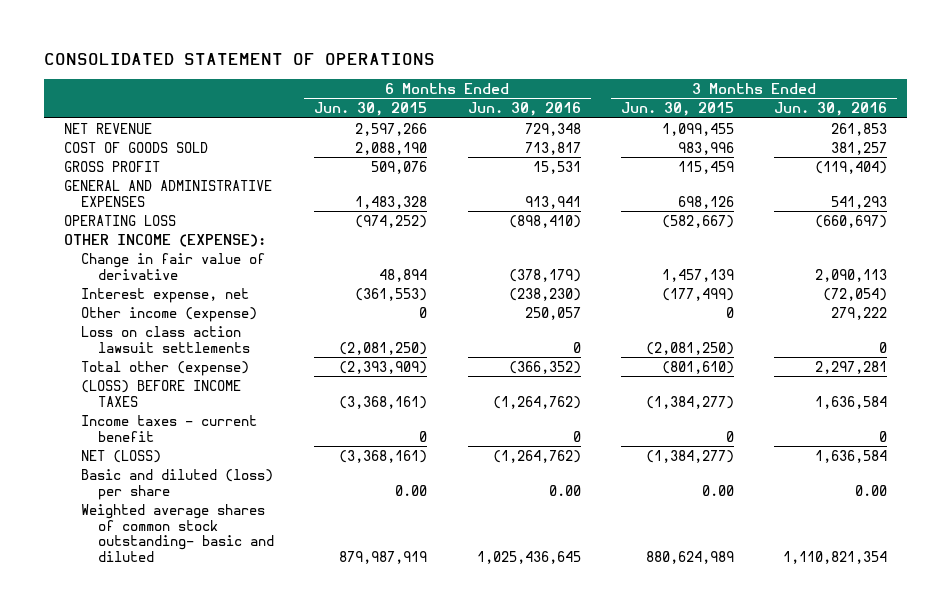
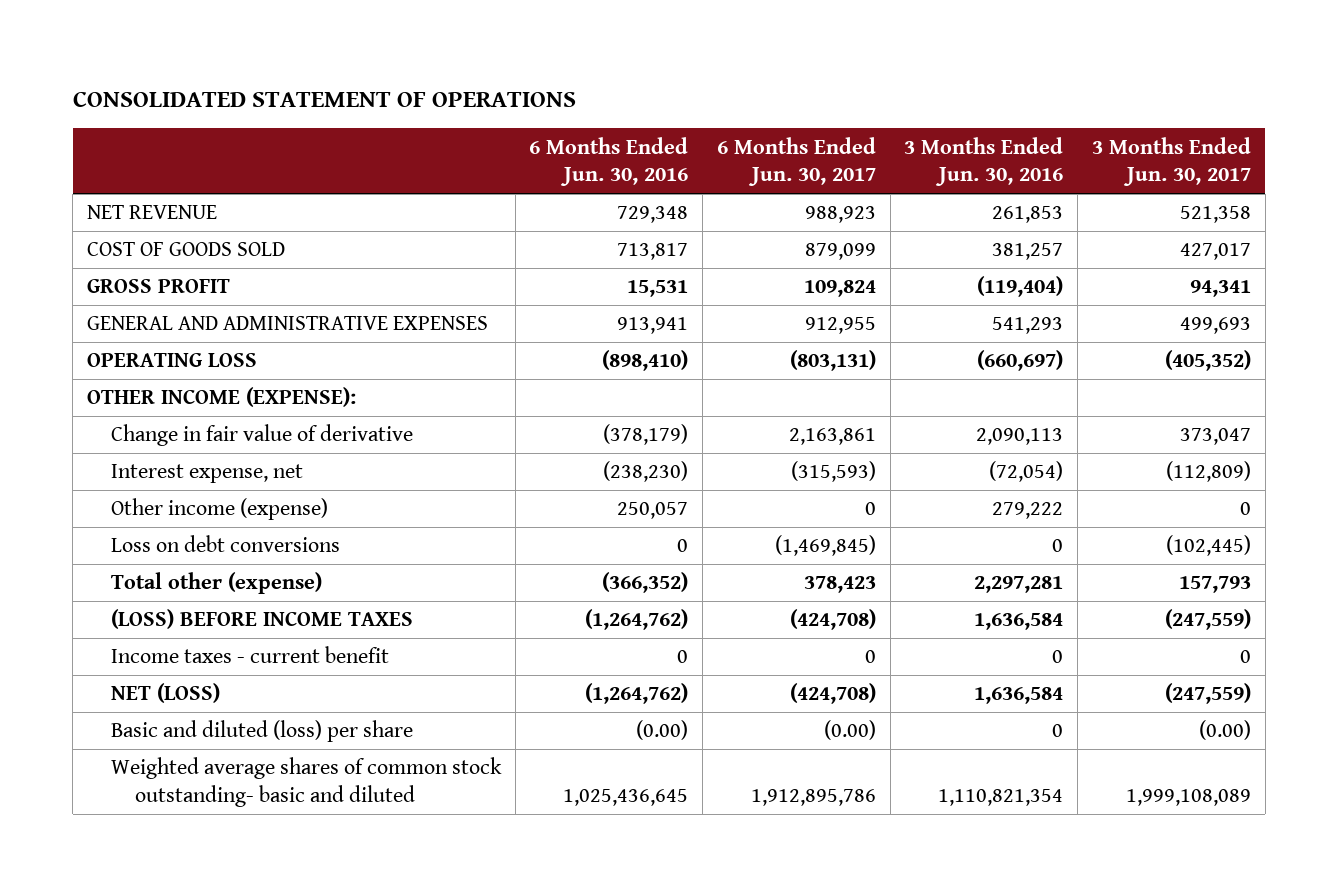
- | 6 Months Ended Jun. 30, 2015 | 6 Months Ended Jun. 30, 2016 | 3 Months Ended Jun. 30, 2015 | 3 Months Ended Jun. 30, 2016
+ | 6 Months Ended Jun. 30, 2016 | 6 Months Ended Jun. 30, 2017 | 3 Months Ended Jun. 30, 2016 | 3 Months Ended Jun. 30, 2017
- Loss on class action lawsuit settlements | (2,081,250) | 0 | (2,081,250) | 0
+ Loss on debt conversions | 0 | (1,469,845) | 0 | (102,445)
- Basic and diluted (loss) per share | 0.00 | 0.00 | 0.00 | 0.00
+ Basic and diluted (loss) per share | (0.00) | (0.00) | 0 | (0.00)

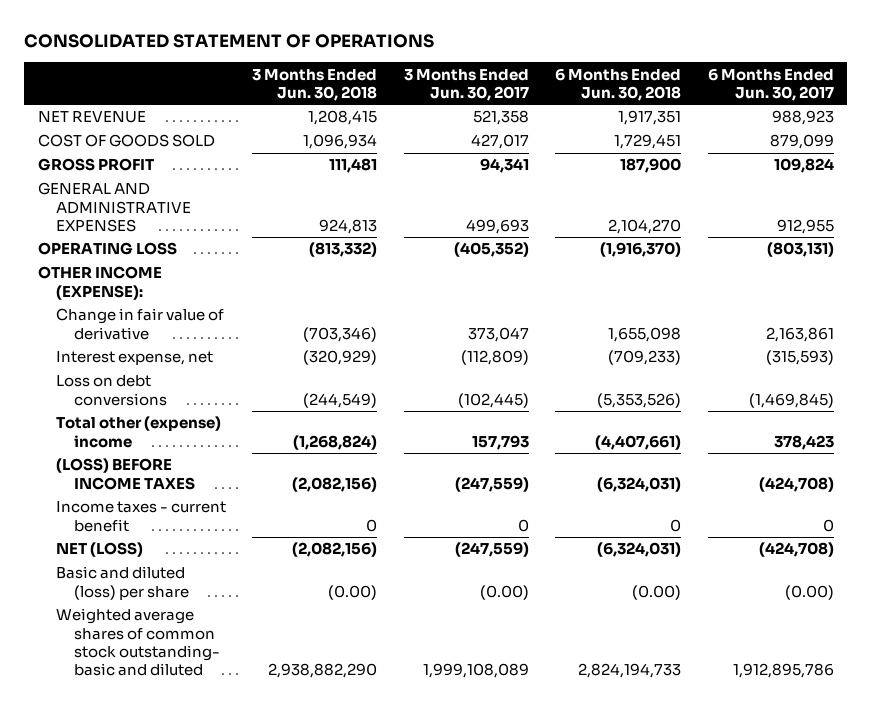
- | 6 Months Ended Jun. 30, 2016 | 6 Months Ended Jun. 30, 2017 | 3 Months Ended Jun. 30, 2016 | 3 Months Ended Jun. 30, 2017
+ | 3 Months Ended Jun. 30, 2018 | 3 Months Ended Jun. 30, 2017 | 6 Months Ended Jun. 30, 2018 | 6 Months Ended Jun. 30, 2017
- Other income (expense) | 250,057 | 0 | 279,222 | 0
- Total other (expense) | (366,352) | 378,423 | 2,297,281 | 157,793
+ Total other (expense) income | (1,268,824) | 157,793 | (4,407,661) | 378,423

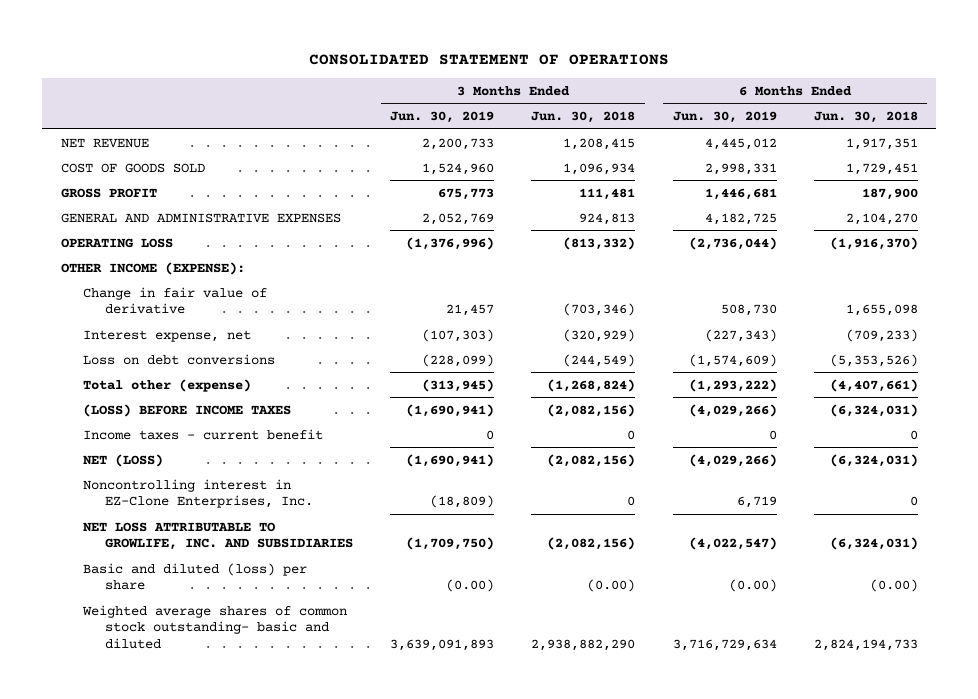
- | 3 Months Ended Jun. 30, 2018 | 3 Months Ended Jun. 30, 2017 | 6 Months Ended Jun. 30, 2018 | 6 Months Ended Jun. 30, 2017
+ | 3 Months Ended Jun. 30, 2019 | 3 Months Ended Jun. 30, 2018 | 6 Months Ended Jun. 30, 2019 | 6 Months Ended Jun. 30, 2018
- Total other (expense) income | (1,268,824) | 157,793 | (4,407,661) | 378,423
+ Total other (expense) | (313,945) | (1,268,824) | (1,293,222) | (4,407,661)
+ Noncontrolling interest in EZ-Clone Enterprises, Inc. | (18,809) | 0 | 6,719 | 0
+ NET LOSS ATTRIBUTABLE TO GROWLIFE, INC. AND SUBSIDIARIES | (1,709,750) | (2,082,156) | (4,022,547) | (6,324,031)

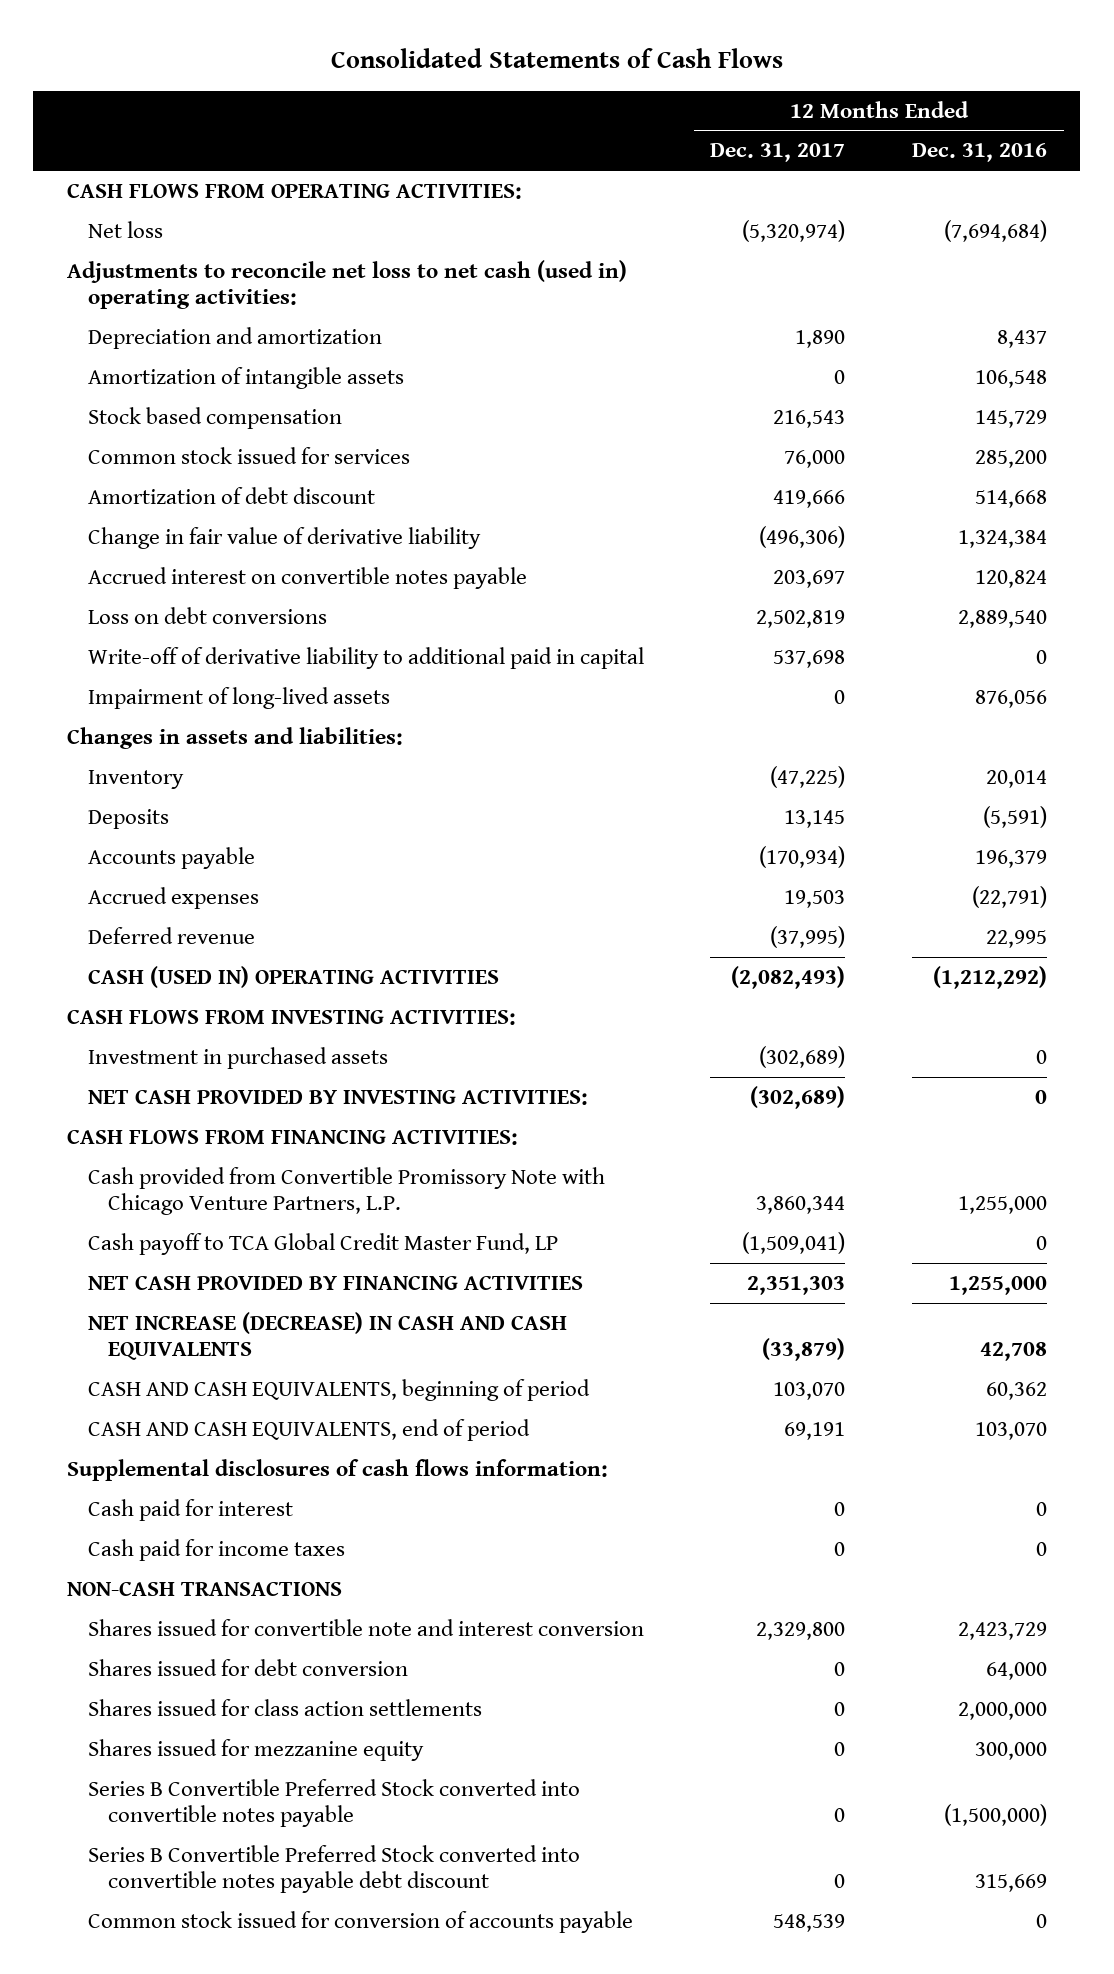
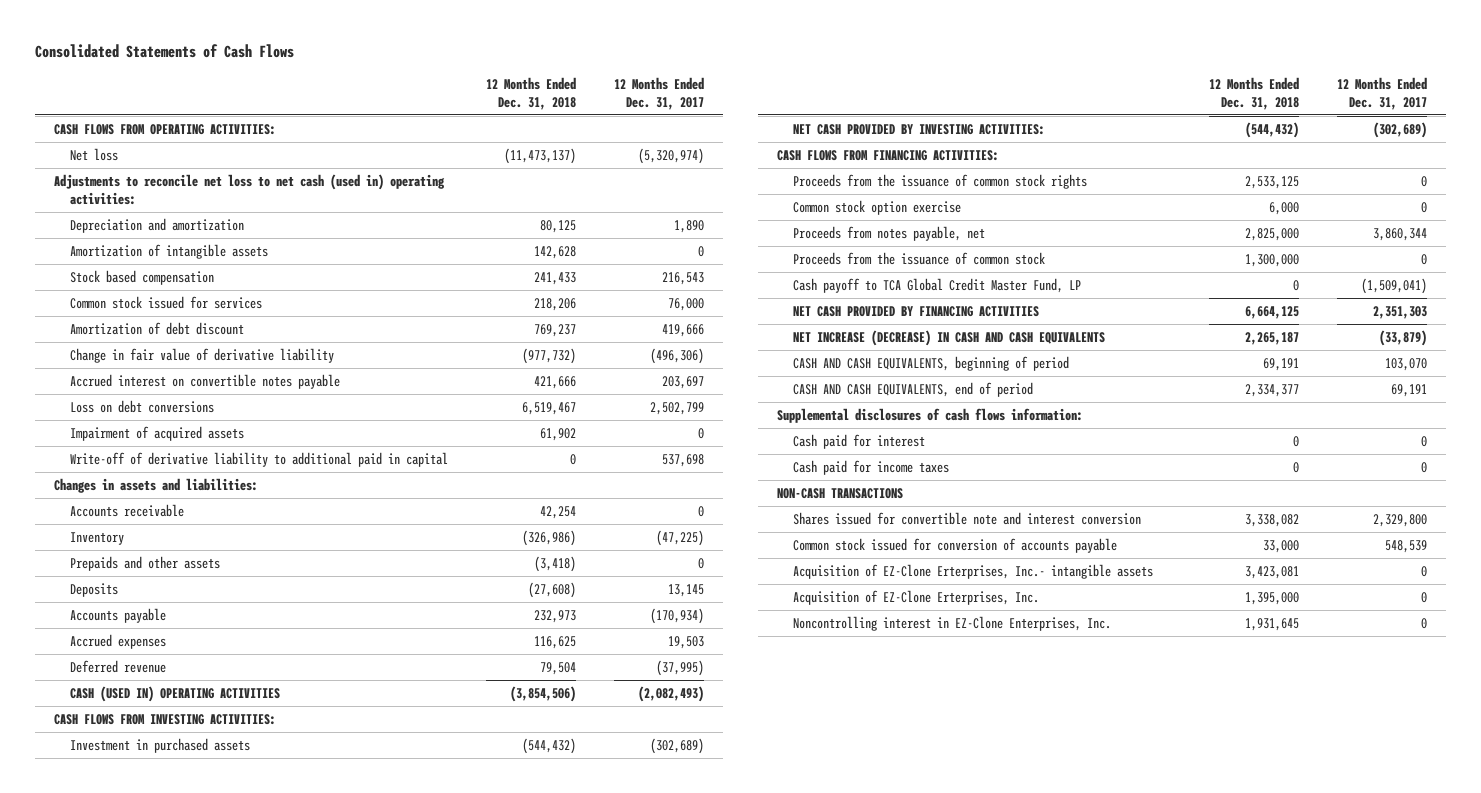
- | 12 Months Ended Dec. 31, 2017 | 12 Months Ended Dec. 31, 2016
+ | 12 Months Ended Dec. 31, 2018 | 12 Months Ended Dec. 31, 2017
- Loss on debt conversions | 2,502,819 | 2,889,540
+ Loss on debt conversions | 6,519,467 | 2,502,799
+ Impairment of acquired assets | 61,902 | 0
- Impairment of long-lived assets | 0 | 876,056
+ Accounts receivable | 42,254 | 0
+ Prepaids and other assets | (3,418) | 0
- Cash provided from Convertible Promissory Note with Chicago Venture Partners, L.P. | 3,860,344 | 1,255,000
+ Proceeds from the issuance of common stock rights | 2,533,125 | 0
+ Common stock option exercise | 6,000 | 0
+ Proceeds from notes payable, net | 2,825,000 | 3,860,344
+ Proceeds from the issuance of common stock | 1,300,000 | 0
- Shares issued for debt conversion | 0 | 64,000
- Shares issued for class action settlements | 0 | 2,000,000
- Shares issued for mezzanine equity | 0 | 300,000
- Series B Convertible Preferred Stock converted into convertible notes payable | 0 | (1,500,000)
- Series B Convertible Preferred Stock converted into convertible notes payable debt discount | 0 | 315,669
+ Acquisition of EZ-Clone Erterprises, Inc.- intangible assets | 3,423,081 | 0
+ Acquisition of EZ-Clone Erterprises, Inc. | 1,395,000 | 0
+ Noncontrolling interest in EZ-Clone Enterprises, Inc. | 1,931,645 | 0

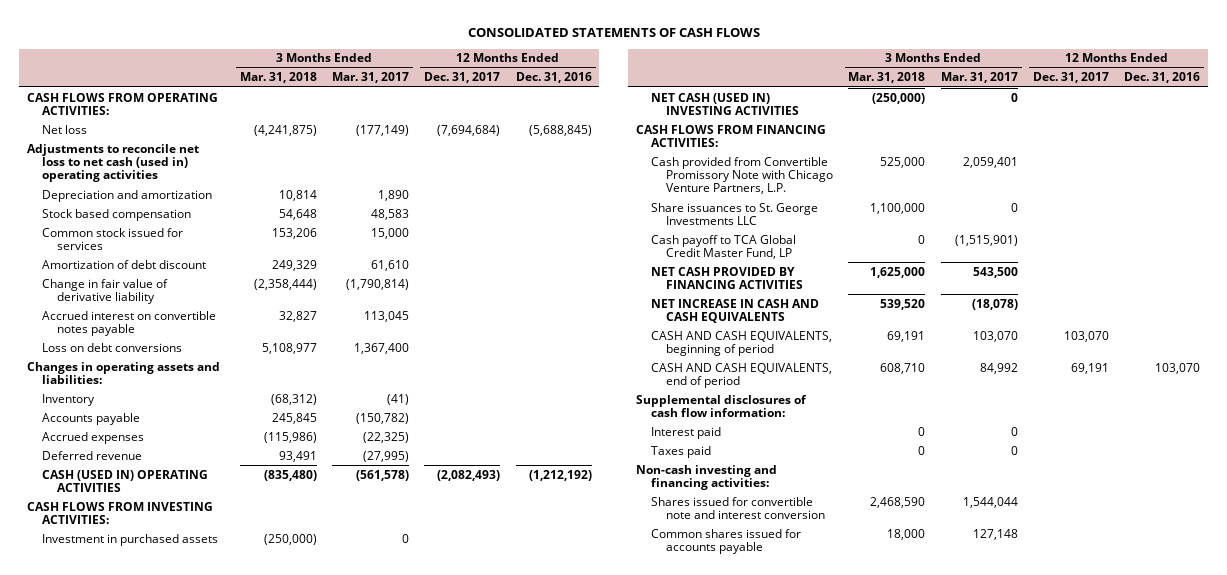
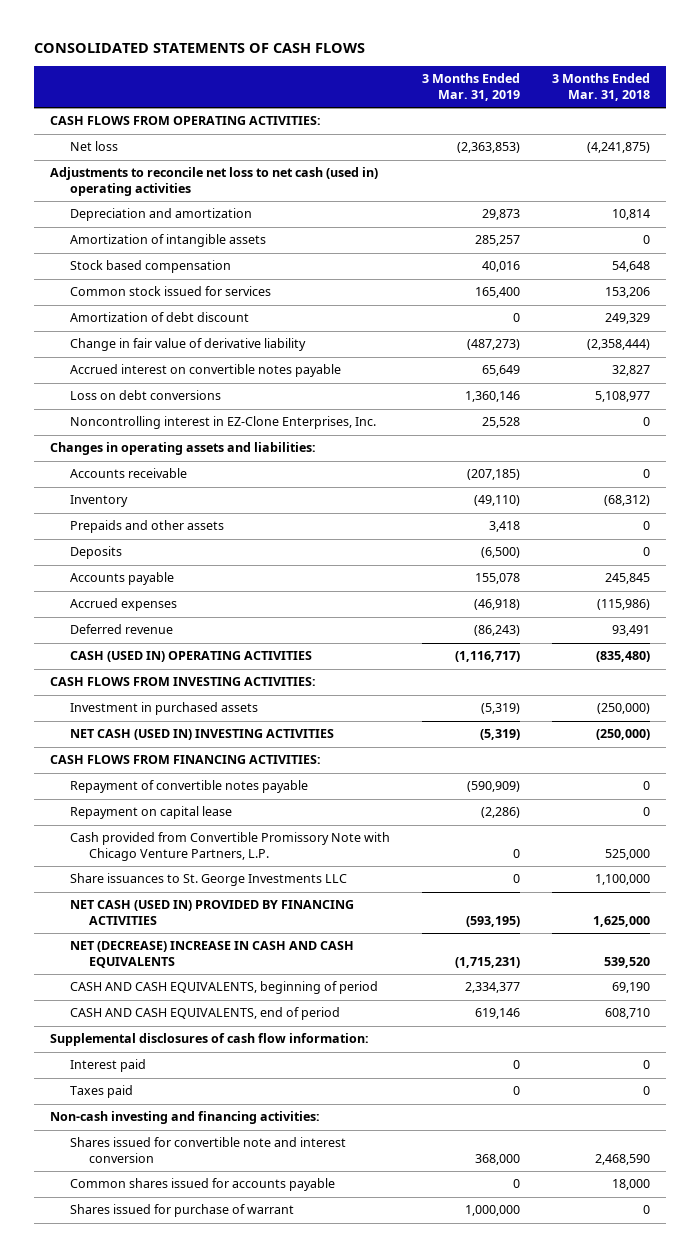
- | 3 Months Ended Mar. 31, 2018 | 3 Months Ended Mar. 31, 2017 | 12 Months Ended Dec. 31, 2017 | 12 Months Ended Dec. 31, 2016
+ | 3 Months Ended Mar. 31, 2019 | 3 Months Ended Mar. 31, 2018
+ Amortization of intangible assets | 285,257 | 0
+ Noncontrolling interest in EZ-Clone Enterprises, Inc. | 25,528 | 0
+ Accounts receivable | (207,185) | 0
+ Prepaids and other assets | 3,418 | 0
+ Deposits | (6,500) | 0
+ Repayment of convertible notes payable | (590,909) | 0
+ Repayment on capital lease | (2,286) | 0
- Cash payoff to TCA Global Credit Master Fund, LP | 0 | (1,515,901) | |
- NET CASH PROVIDED BY FINANCING ACTIVITIES | 1,625,000 | 543,500 | |
- NET INCREASE IN CASH AND CASH EQUIVALENTS | 539,520 | (18,078) | |
- CASH AND CASH EQUIVALENTS, beginning of period | 69,191 | 103,070 | 103,070 |
+ NET CASH (USED IN) PROVIDED BY FINANCING ACTIVITIES | (593,195) | 1,625,000
+ NET (DECREASE) INCREASE IN CASH AND CASH EQUIVALENTS | (1,715,231) | 539,520
+ CASH AND CASH EQUIVALENTS, beginning of period | 2,334,377 | 69,190
+ Shares issued for purchase of warrant | 1,000,000 | 0

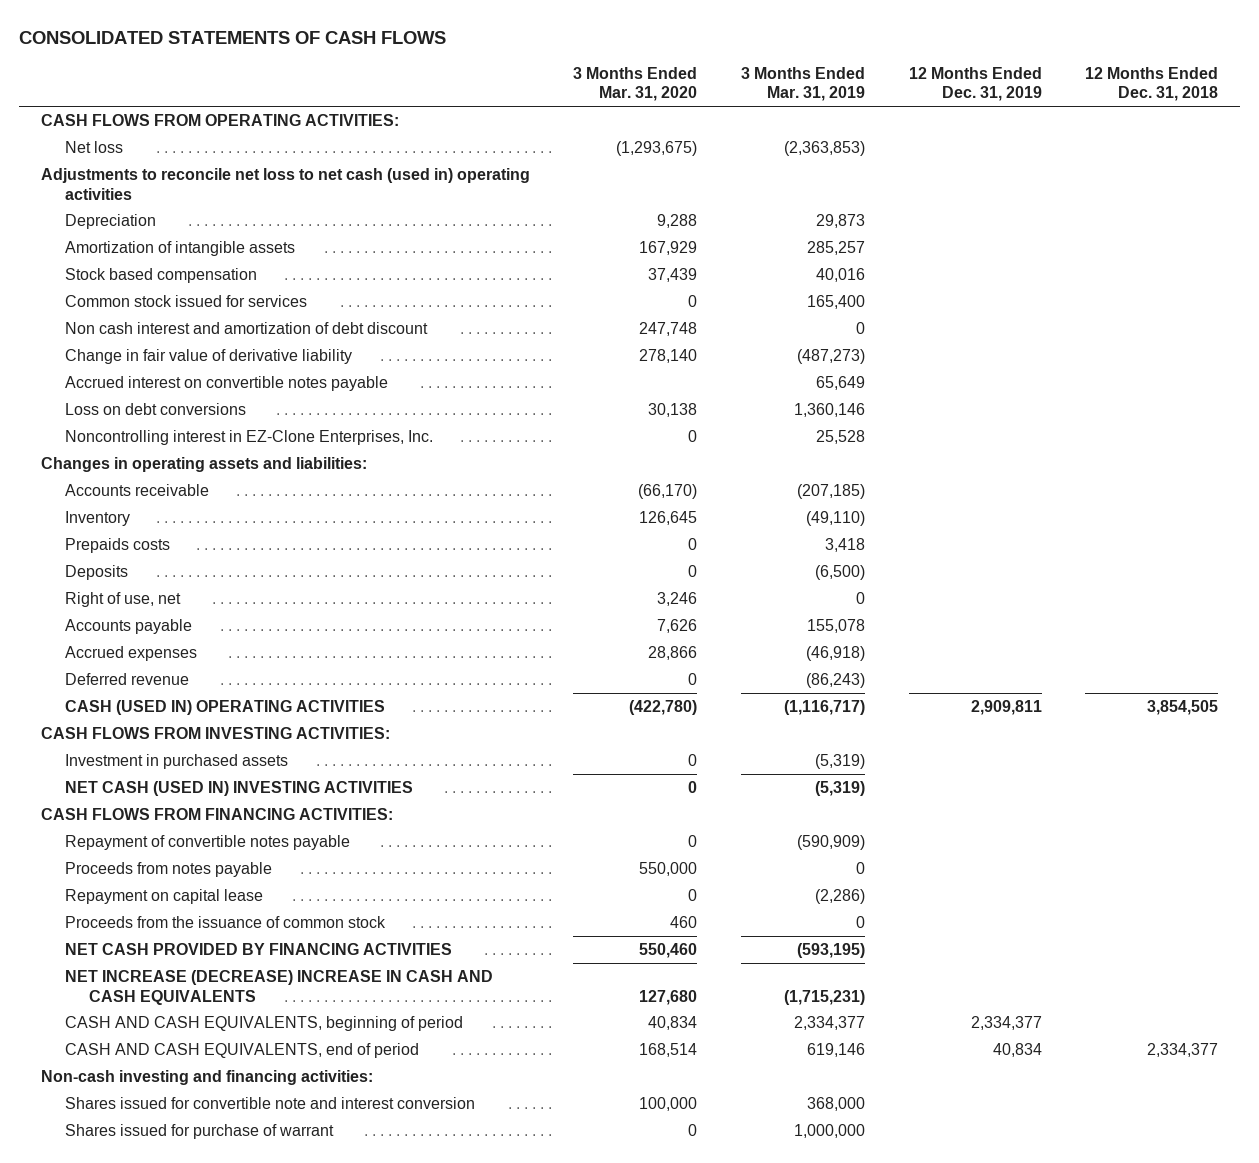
- | 3 Months Ended Mar. 31, 2019 | 3 Months Ended Mar. 31, 2018
+ | 3 Months Ended Mar. 31, 2020 | 3 Months Ended Mar. 31, 2019 | 12 Months Ended Dec. 31, 2019 | 12 Months Ended Dec. 31, 2018
- Depreciation and amortization | 29,873 | 10,814
+ Depreciation | 9,288 | 29,873 | |
- Amortization of debt discount | 0 | 249,329
+ Non cash interest and amortization of debt discount | 247,748 | 0 | |
- Prepaids and other assets | 3,418 | 0
+ Prepaids costs | 0 | 3,418 | |
+ Right of use, net | 3,246 | 0 | |
+ Proceeds from notes payable | 550,000 | 0 | |
- Cash provided from Convertible Promissory Note with Chicago Venture Partners, L.P. | 0 | 525,000
- Share issuances to St. George Investments LLC | 0 | 1,100,000
- NET CASH (USED IN) PROVIDED BY FINANCING ACTIVITIES | (593,195) | 1,625,000
- NET (DECREASE) INCREASE IN CASH AND CASH EQUIVALENTS | (1,715,231) | 539,520
+ Proceeds from the issuance of common stock | 460 | 0 | |
+ NET CASH PROVIDED BY FINANCING ACTIVITIES | 550,460 | (593,195) | |
+ NET INCREASE (DECREASE) INCREASE IN CASH AND CASH EQUIVALENTS | 127,680 | (1,715,231) | |
- Supplemental disclosures of cash flow information:
- Interest paid | 0 | 0
- Taxes paid | 0 | 0
- Common shares issued for accounts payable | 0 | 18,000

